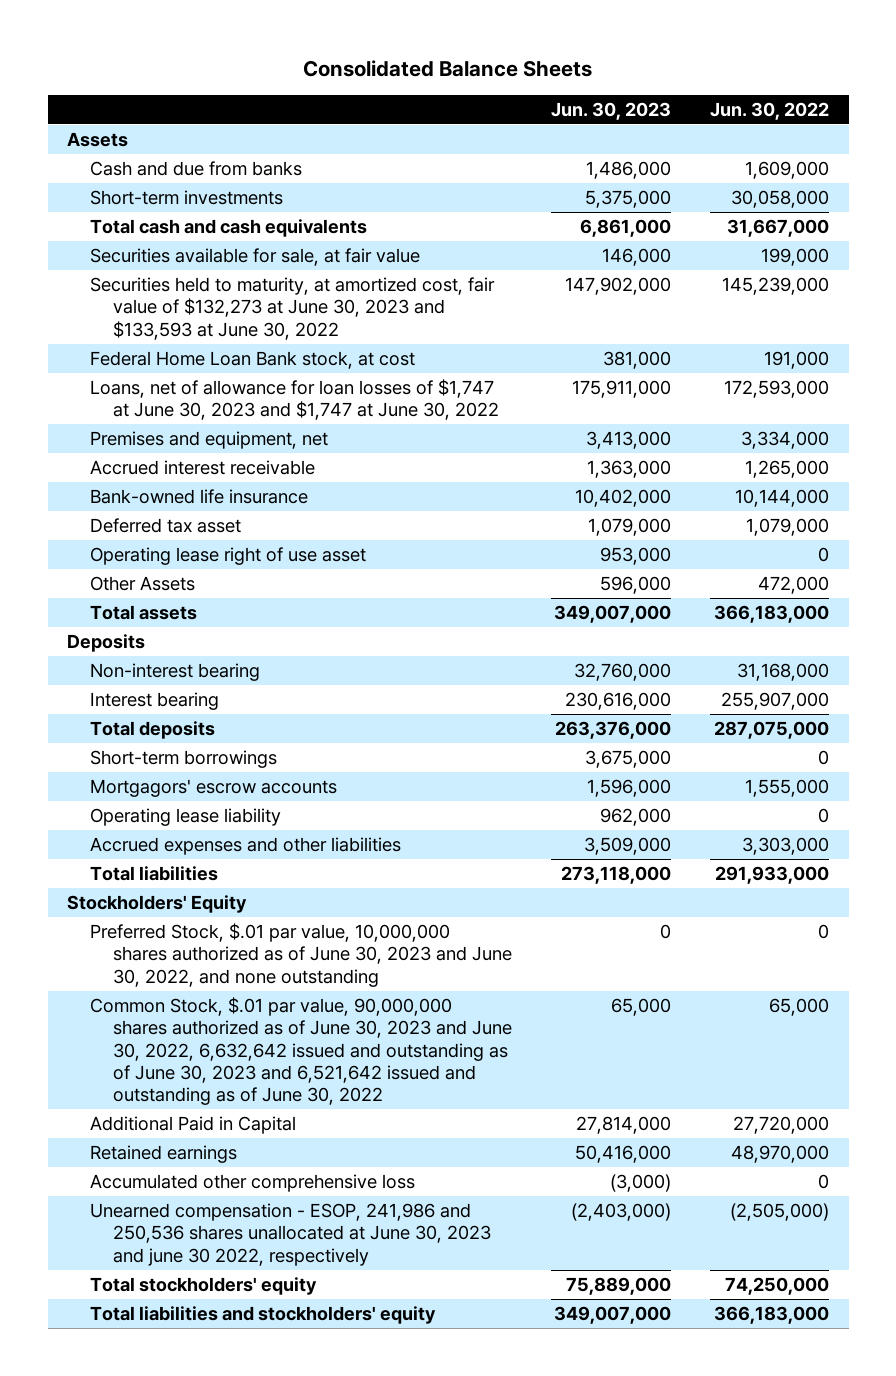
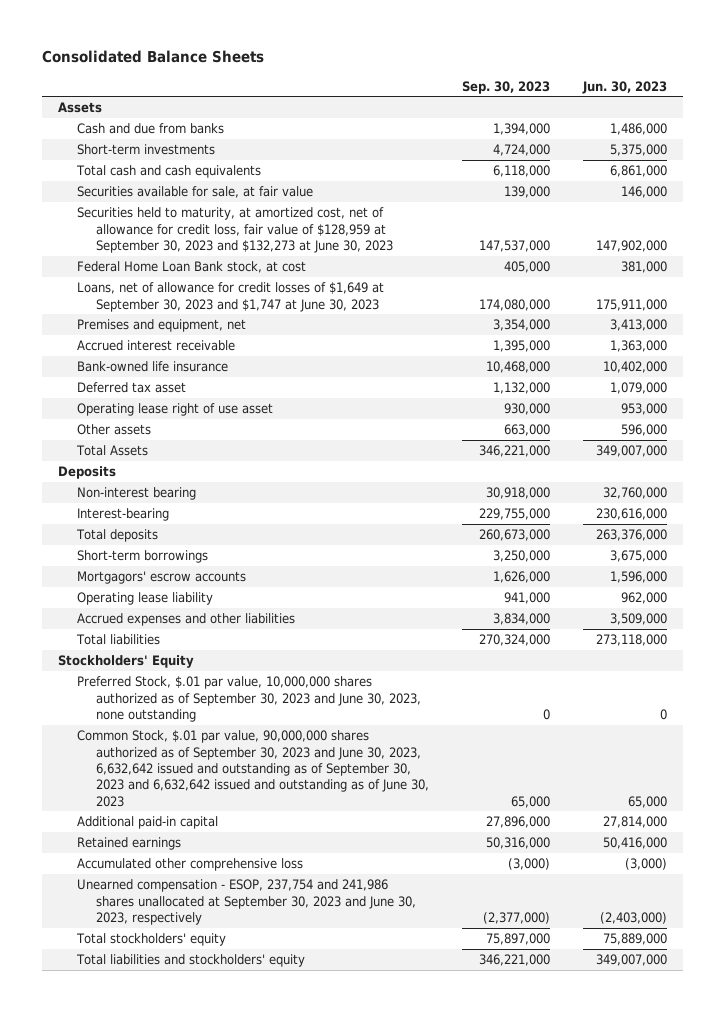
- | Jun. 30, 2023 | Jun. 30, 2022
+ | Sep. 30, 2023 | Jun. 30, 2023
- Securities held to maturity, at amortized cost, fair value of $132,273 at June 30, 2023 and $133,593 at June 30, 2022 | 147,902,000 | 145,239,000
+ Securities held to maturity, at amortized cost, net of allowance for credit loss, fair value of $128,959 at September 30, 2023 and $132,273 at June 30, 2023 | 147,537,000 | 147,902,000
- Loans, net of allowance for loan losses of $1,747 at June 30, 2023 and $1,747 at June 30, 2022 | 175,911,000 | 172,593,000
+ Loans, net of allowance for credit losses of $1,649 at September 30, 2023 and $1,747 at June 30, 2023 | 174,080,000 | 175,911,000
- Other Assets | 596,000 | 472,000
- Total assets | 349,007,000 | 366,183,000
+ Other assets | 663,000 | 596,000
+ Total Assets | 346,221,000 | 349,007,000
- Interest bearing | 230,616,000 | 255,907,000
+ Interest-bearing | 229,755,000 | 230,616,000
- Preferred Stock, $.01 par value, 10,000,000 shares authorized as of June 30, 2023 and June 30, 2022, and none outstanding | 0 | 0
- Common Stock, $.01 par value, 90,000,000 shares authorized as of June 30, 2023 and June 30, 2022, 6,632,642 issued and outstanding as of June 30, 2023 and 6,521,642 issued and outstanding as of June 30, 2022 | 65,000 | 65,000
- Additional Paid in Capital | 27,814,000 | 27,720,000
+ Preferred Stock, $.01 par value, 10,000,000 shares authorized as of September 30, 2023 and June 30, 2023, none outstanding | 0 | 0
+ Common Stock, $.01 par value, 90,000,000 shares authorized as of September 30, 2023 and June 30, 2023, 6,632,642 issued and outstanding as of September 30, 2023 and 6,632,642 issued and outstanding as of June 30, 2023 | 65,000 | 65,000
+ Additional paid-in capital | 27,896,000 | 27,814,000
- Unearned compensation - ESOP, 241,986 and 250,536 shares unallocated at June 30, 2023 and june 30 2022, respectively | (2,403,000) | (2,505,000)
+ Unearned compensation - ESOP, 237,754 and 241,986 shares unallocated at September 30, 2023 and June 30, 2023, respectively | (2,377,000) | (2,403,000)

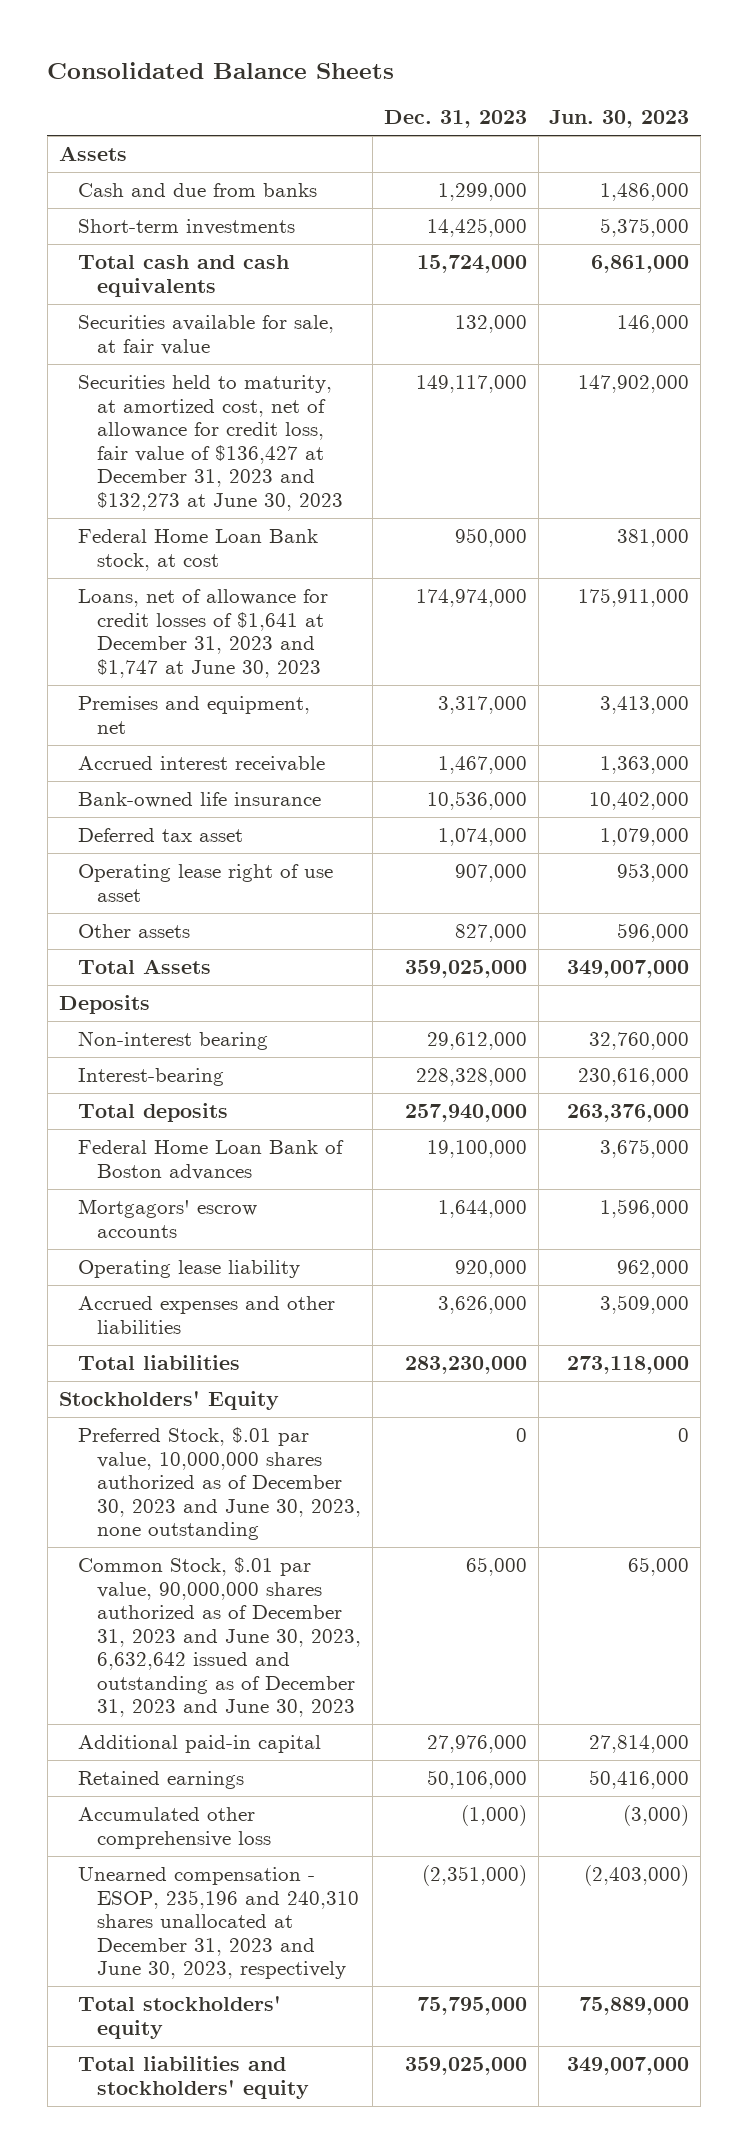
- | Sep. 30, 2023 | Jun. 30, 2023
+ | Dec. 31, 2023 | Jun. 30, 2023
- Securities held to maturity, at amortized cost, net of allowance for credit loss, fair value of $128,959 at September 30, 2023 and $132,273 at June 30, 2023 | 147,537,000 | 147,902,000
+ Securities held to maturity, at amortized cost, net of allowance for credit loss, fair value of $136,427 at December 31, 2023 and $132,273 at June 30, 2023 | 149,117,000 | 147,902,000
- Loans, net of allowance for credit losses of $1,649 at September 30, 2023 and $1,747 at June 30, 2023 | 174,080,000 | 175,911,000
+ Loans, net of allowance for credit losses of $1,641 at December 31, 2023 and $1,747 at June 30, 2023 | 174,974,000 | 175,911,000
- Short-term borrowings | 3,250,000 | 3,675,000
+ Federal Home Loan Bank of Boston advances | 19,100,000 | 3,675,000
- Preferred Stock, $.01 par value, 10,000,000 shares authorized as of September 30, 2023 and June 30, 2023, none outstanding | 0 | 0
- Common Stock, $.01 par value, 90,000,000 shares authorized as of September 30, 2023 and June 30, 2023, 6,632,642 issued and outstanding as of September 30, 2023 and 6,632,642 issued and outstanding as of June 30, 2023 | 65,000 | 65,000
+ Preferred Stock, $.01 par value, 10,000,000 shares authorized as of December 30, 2023 and June 30, 2023, none outstanding | 0 | 0
+ Common Stock, $.01 par value, 90,000,000 shares authorized as of December 31, 2023 and June 30, 2023, 6,632,642 issued and outstanding as of December 31, 2023 and June 30, 2023 | 65,000 | 65,000
- Unearned compensation - ESOP, 237,754 and 241,986 shares unallocated at September 30, 2023 and June 30, 2023, respectively | (2,377,000) | (2,403,000)
+ Unearned compensation - ESOP, 235,196 and 240,310 shares unallocated at December 31, 2023 and June 30, 2023, respectively | (2,351,000) | (2,403,000)

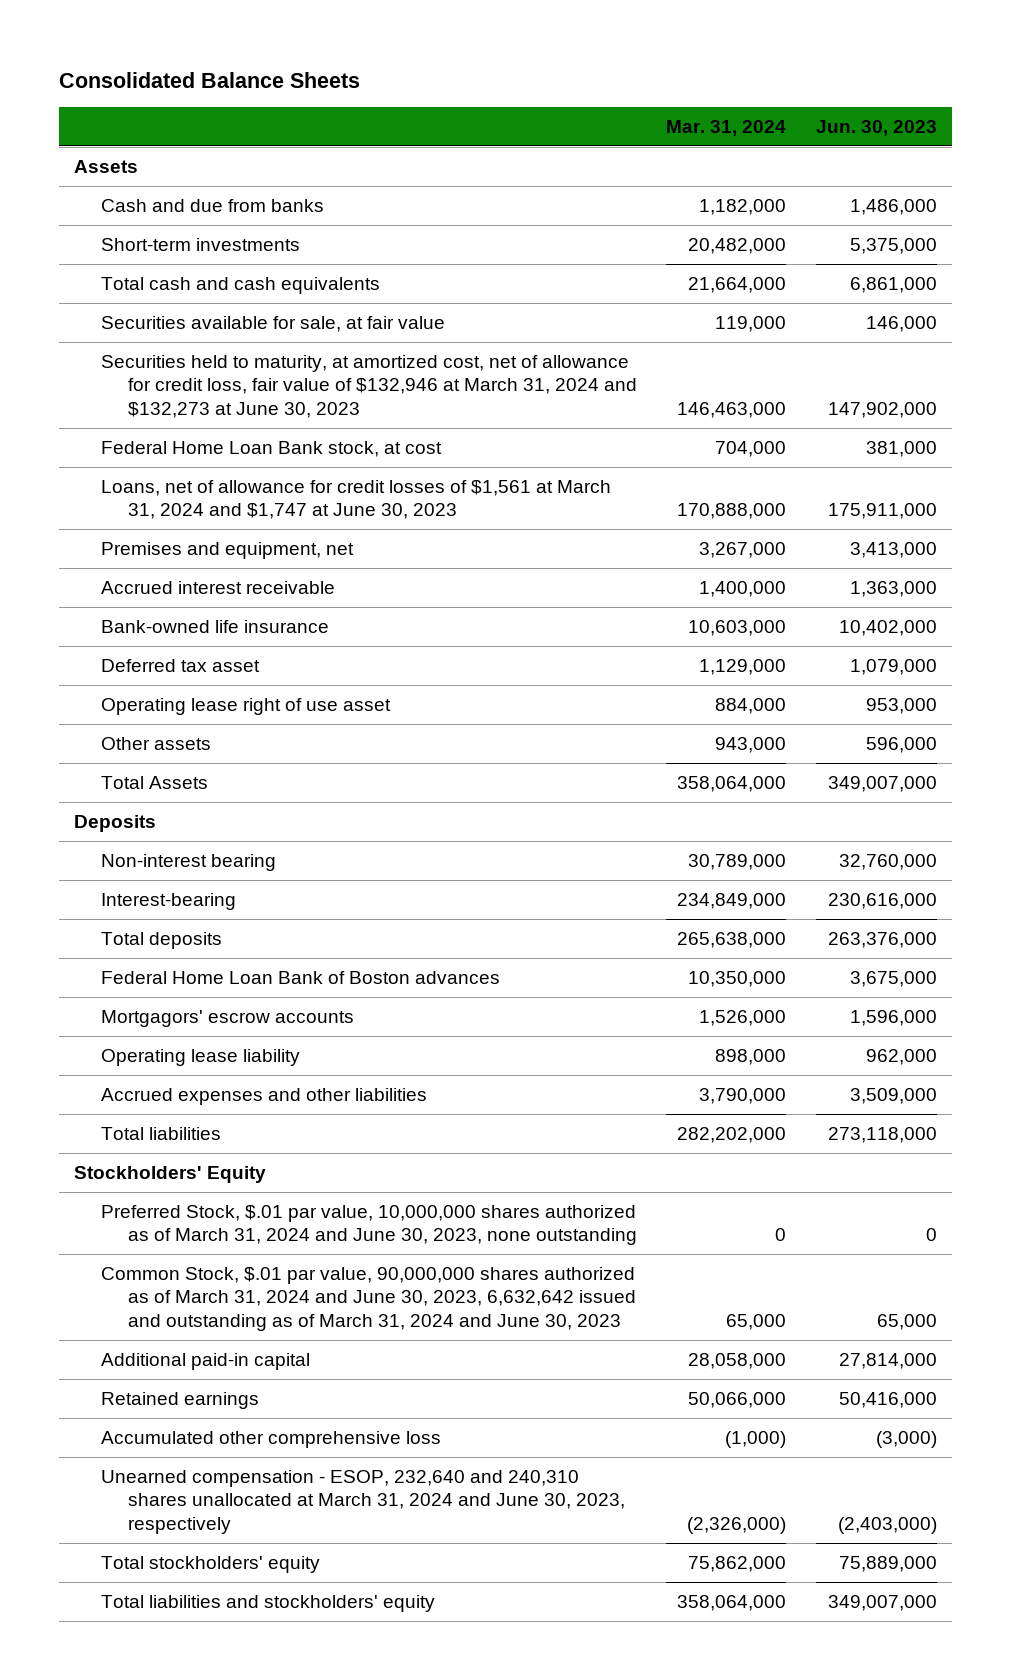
- | Dec. 31, 2023 | Jun. 30, 2023
+ | Mar. 31, 2024 | Jun. 30, 2023
- Securities held to maturity, at amortized cost, net of allowance for credit loss, fair value of $136,427 at December 31, 2023 and $132,273 at June 30, 2023 | 149,117,000 | 147,902,000
+ Securities held to maturity, at amortized cost, net of allowance for credit loss, fair value of $132,946 at March 31, 2024 and $132,273 at June 30, 2023 | 146,463,000 | 147,902,000
- Loans, net of allowance for credit losses of $1,641 at December 31, 2023 and $1,747 at June 30, 2023 | 174,974,000 | 175,911,000
+ Loans, net of allowance for credit losses of $1,561 at March 31, 2024 and $1,747 at June 30, 2023 | 170,888,000 | 175,911,000
- Preferred Stock, $.01 par value, 10,000,000 shares authorized as of December 30, 2023 and June 30, 2023, none outstanding | 0 | 0
- Common Stock, $.01 par value, 90,000,000 shares authorized as of December 31, 2023 and June 30, 2023, 6,632,642 issued and outstanding as of December 31, 2023 and June 30, 2023 | 65,000 | 65,000
+ Preferred Stock, $.01 par value, 10,000,000 shares authorized as of March 31, 2024 and June 30, 2023, none outstanding | 0 | 0
+ Common Stock, $.01 par value, 90,000,000 shares authorized as of March 31, 2024 and June 30, 2023, 6,632,642 issued and outstanding as of March 31, 2024 and June 30, 2023 | 65,000 | 65,000
- Unearned compensation - ESOP, 235,196 and 240,310 shares unallocated at December 31, 2023 and June 30, 2023, respectively | (2,351,000) | (2,403,000)
+ Unearned compensation - ESOP, 232,640 and 240,310 shares unallocated at March 31, 2024 and June 30, 2023, respectively | (2,326,000) | (2,403,000)

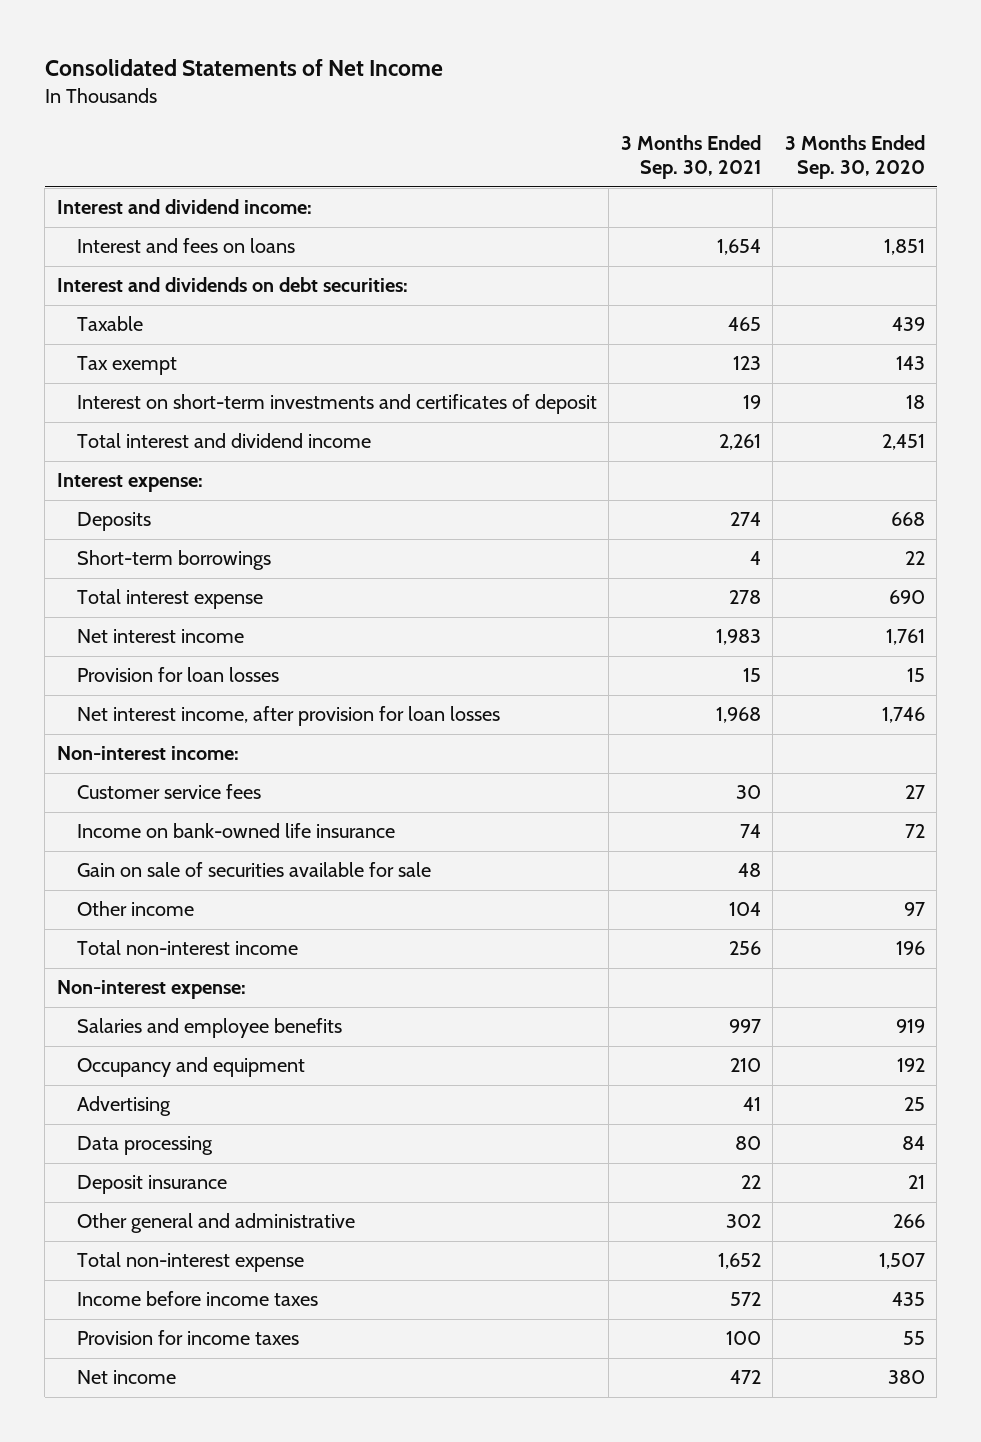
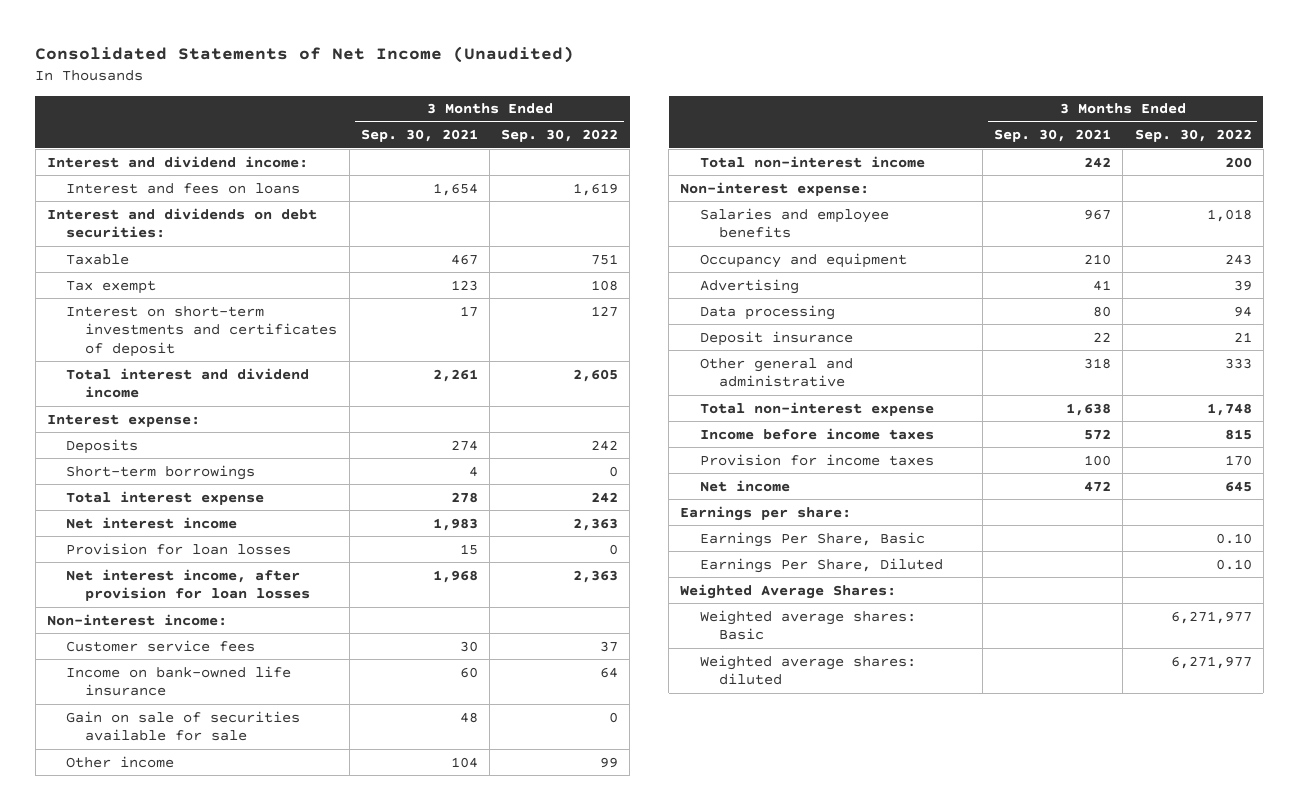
- Consolidated Statements of Net Income
+ Consolidated Statements of Net Income (Unaudited)
- | 3 Months Ended Sep. 30, 2021 | 3 Months Ended Sep. 30, 2020
+ | 3 Months Ended Sep. 30, 2021 | 3 Months Ended Sep. 30, 2022
- Taxable | 465 | 439
+ Taxable | 467 | 751
- Interest on short-term investments and certificates of deposit | 19 | 18
+ Interest on short-term investments and certificates of deposit | 17 | 127
- Income on bank-owned life insurance | 74 | 72
+ Income on bank-owned life insurance | 60 | 64
- Total non-interest income | 256 | 196
+ Total non-interest income | 242 | 200
- Salaries and employee benefits | 997 | 919
+ Salaries and employee benefits | 967 | 1,018
- Other general and administrative | 302 | 266
- Total non-interest expense | 1,652 | 1,507
+ Other general and administrative | 318 | 333
+ Total non-interest expense | 1,638 | 1,748
+ Earnings per share:
+ Earnings Per Share, Basic | | 0.10
+ Earnings Per Share, Diluted | | 0.10
+ Weighted Average Shares:
+ Weighted average shares: Basic | | 6,271,977
+ Weighted average shares: diluted | | 6,271,977

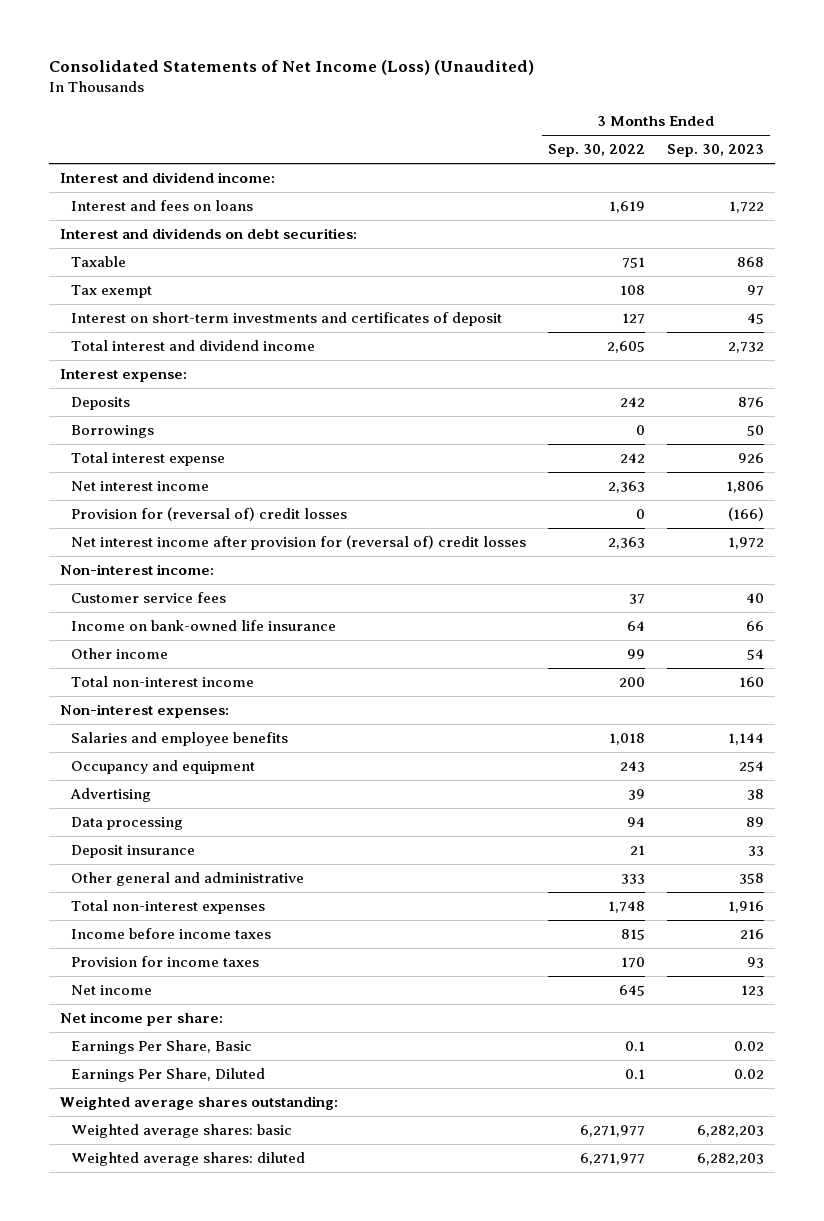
- Consolidated Statements of Net Income (Unaudited)
+ Consolidated Statements of Net Income (Loss) (Unaudited)
- | 3 Months Ended Sep. 30, 2021 | 3 Months Ended Sep. 30, 2022
+ | 3 Months Ended Sep. 30, 2022 | 3 Months Ended Sep. 30, 2023
- Short-term borrowings | 4 | 0
+ Borrowings | 0 | 50
- Provision for loan losses | 15 | 0
- Net interest income, after provision for loan losses | 1,968 | 2,363
+ Provision for (reversal of) credit losses | 0 | (166)
+ Net interest income after provision for (reversal of) credit losses | 2,363 | 1,972
- Gain on sale of securities available for sale | 48 | 0
- Non-interest expense:
+ Non-interest expenses:
- Total non-interest expense | 1,638 | 1,748
+ Total non-interest expenses | 1,748 | 1,916
- Earnings per share:
- Earnings Per Share, Basic | | 0.10
- Earnings Per Share, Diluted | | 0.10
- Weighted Average Shares:
- Weighted average shares: Basic | | 6,271,977
+ Net income per share:
+ Earnings Per Share, Basic | 0.1 | 0.02
+ Earnings Per Share, Diluted | 0.1 | 0.02
+ Weighted average shares outstanding:
+ Weighted average shares: basic | 6,271,977 | 6,282,203

